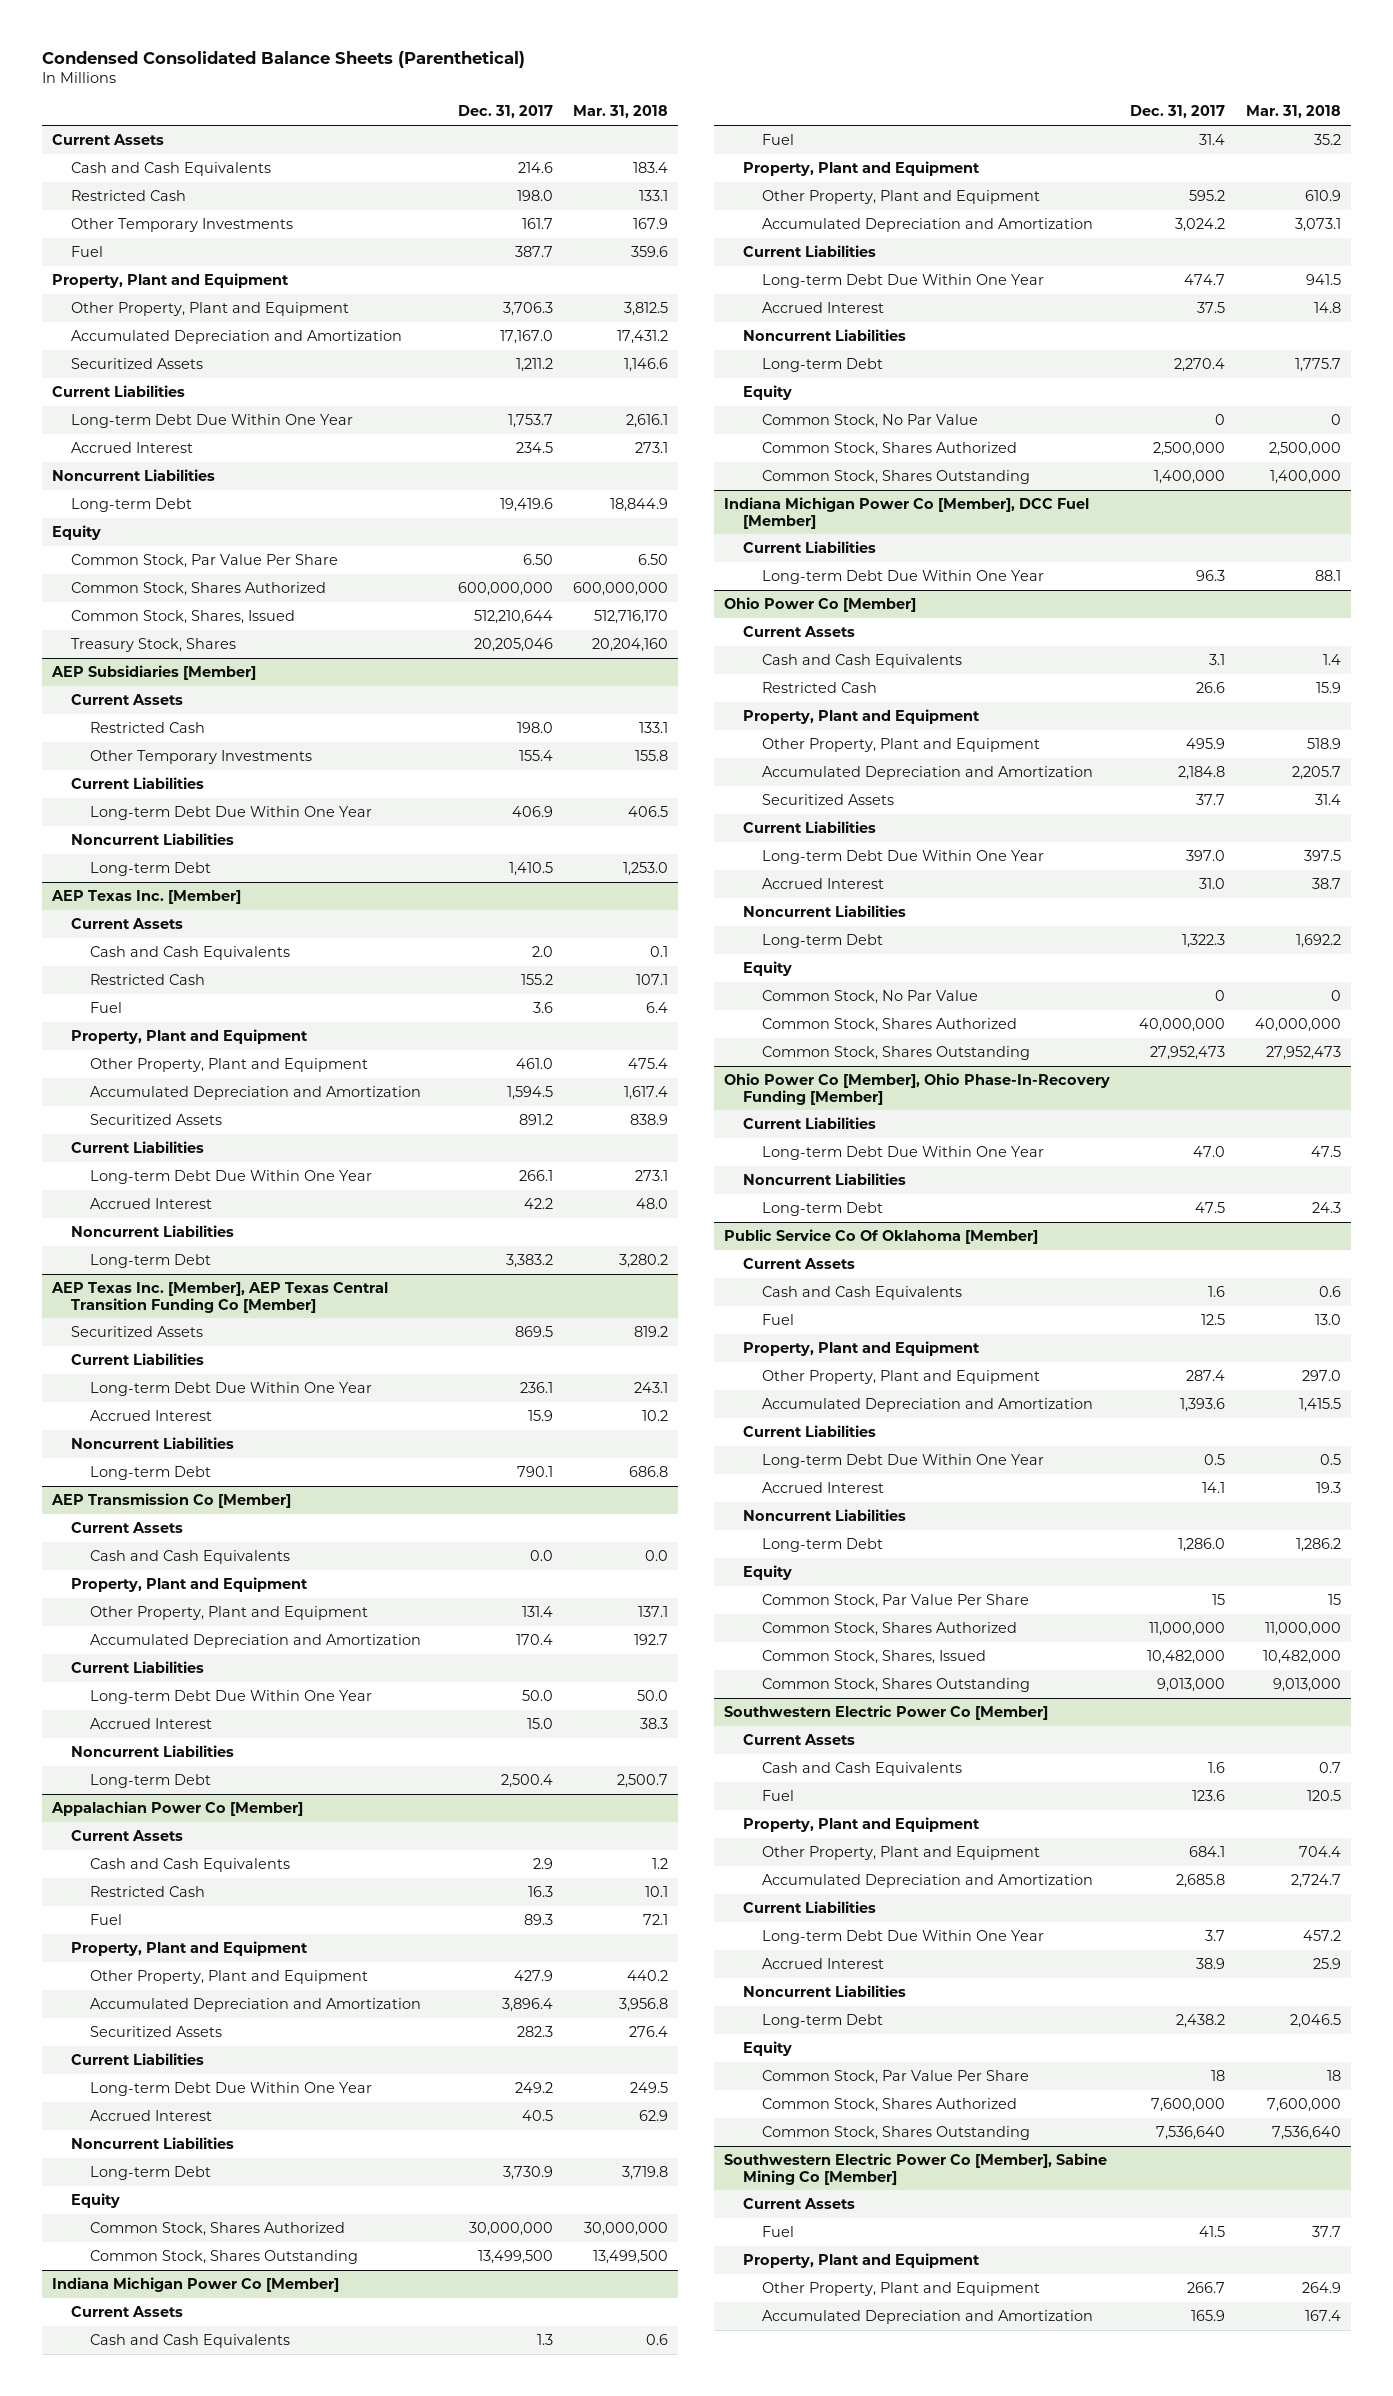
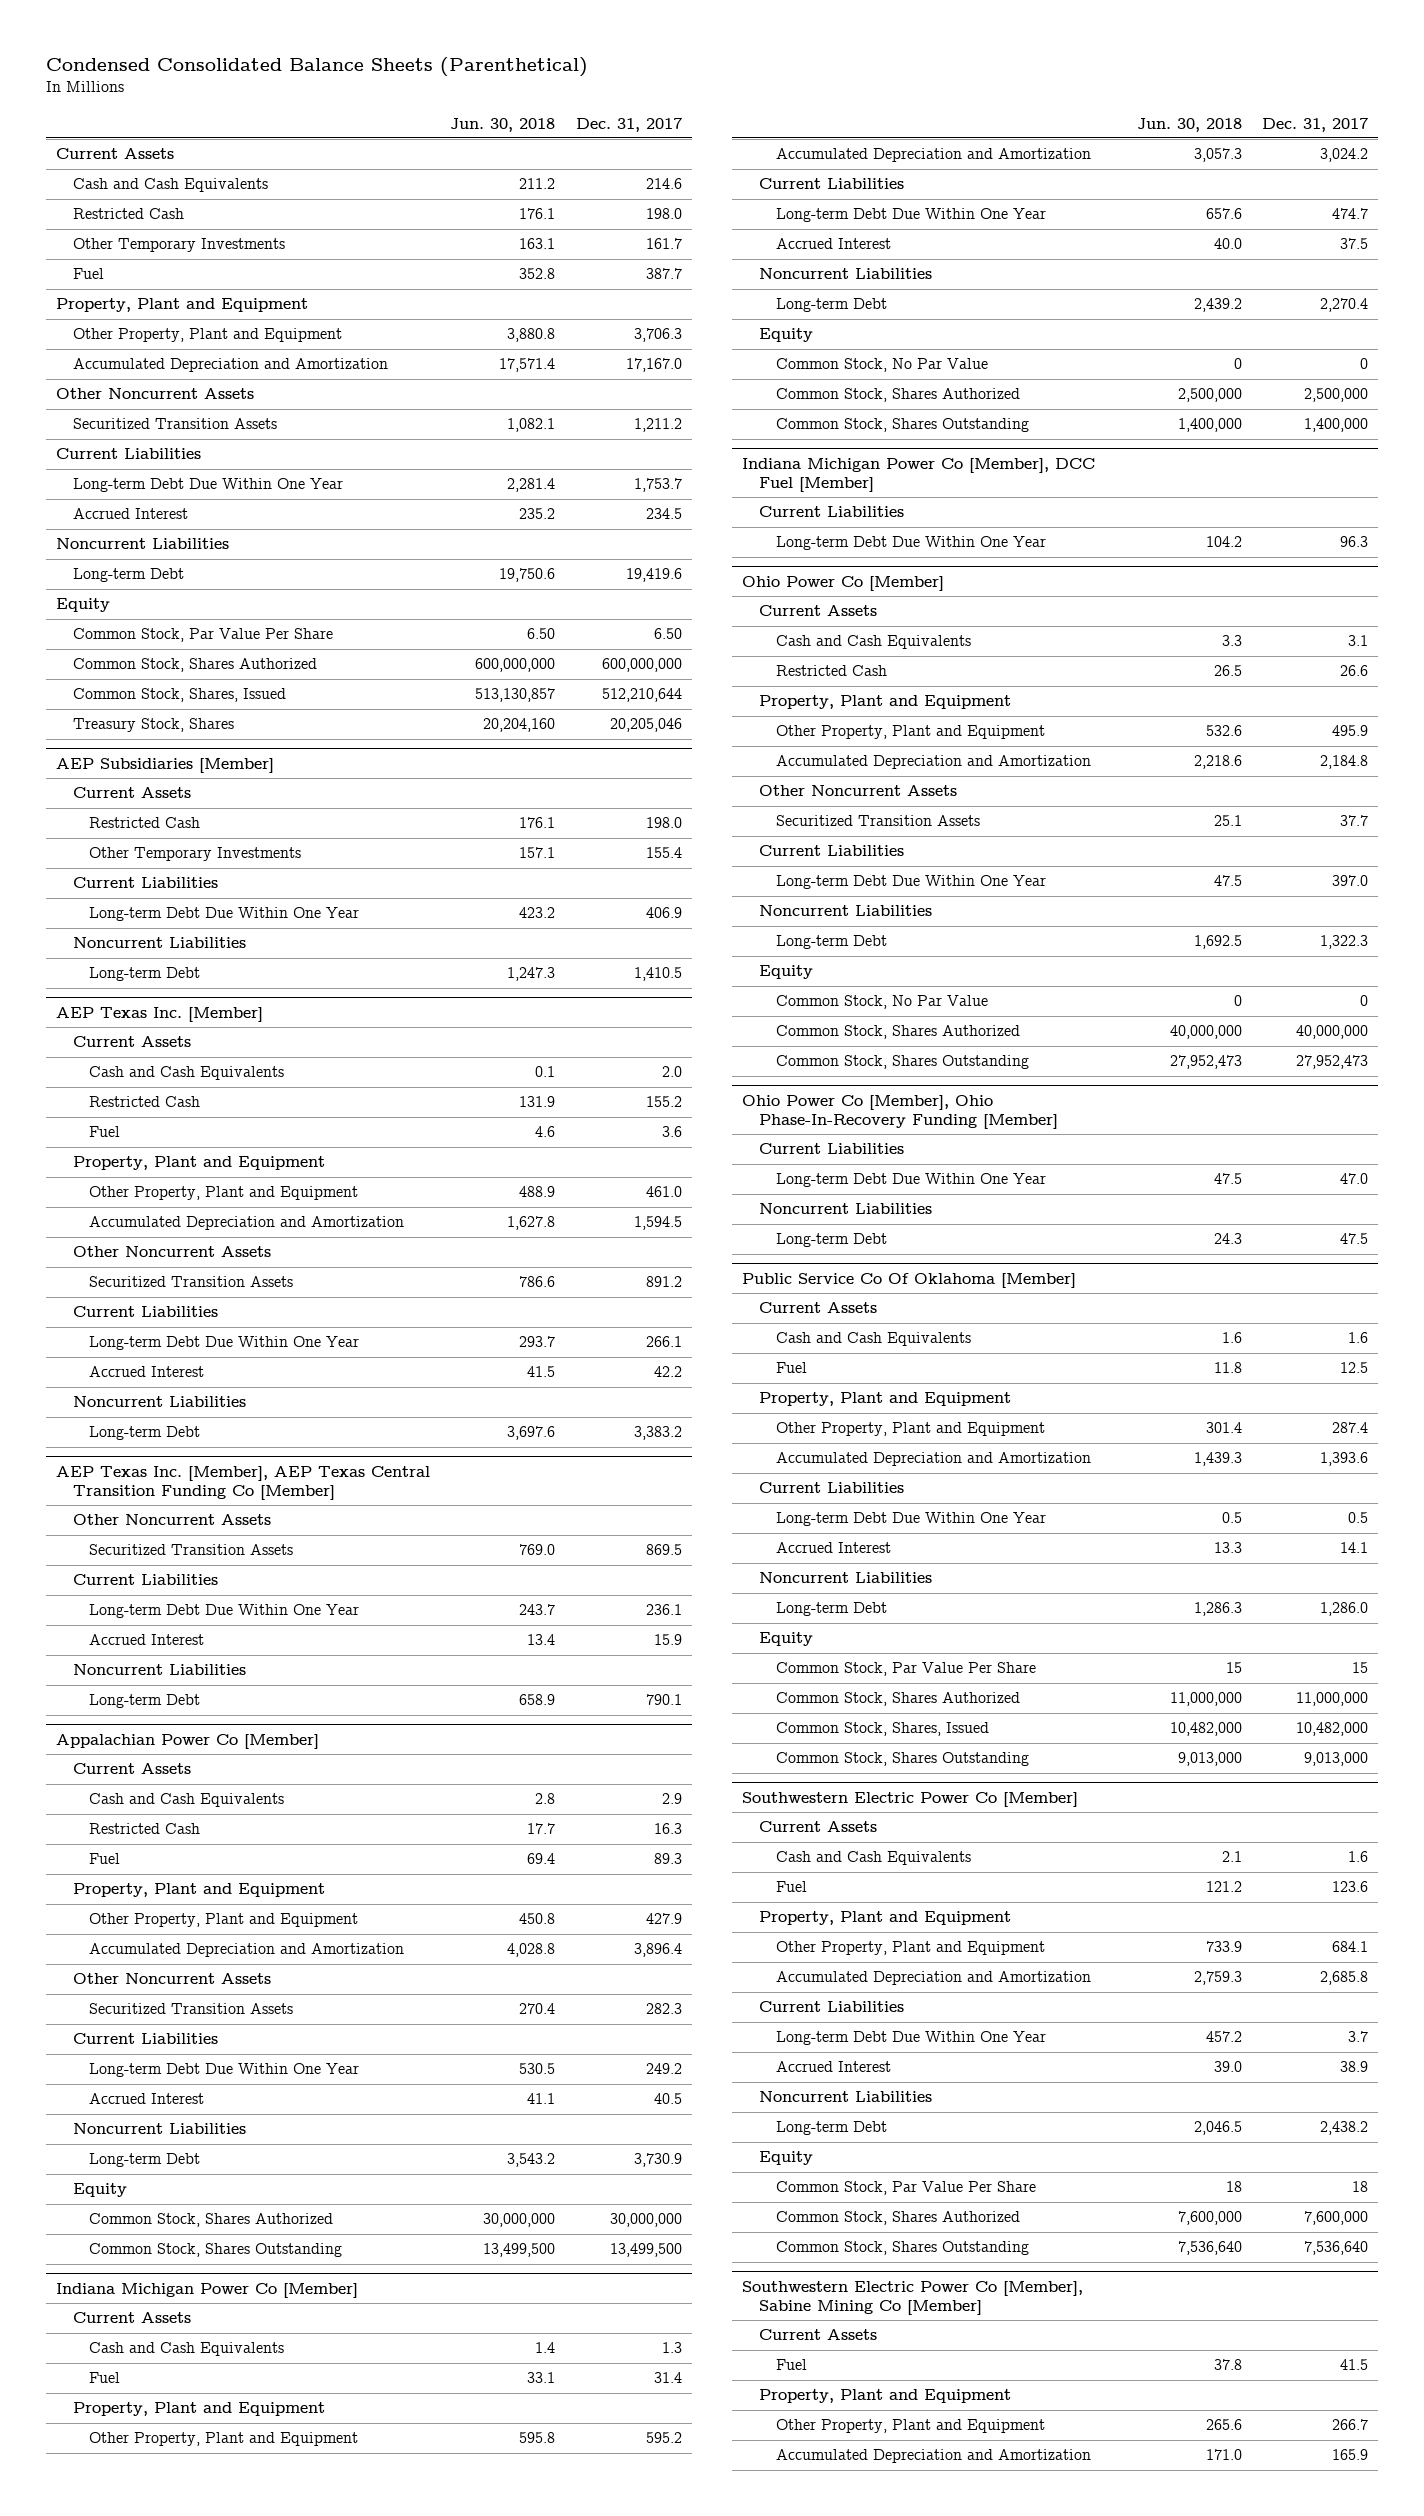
- | Dec. 31, 2017 | Mar. 31, 2018
+ | Jun. 30, 2018 | Dec. 31, 2017
- Securitized Assets | 1,211.2 | 1,146.6
+ Other Noncurrent Assets
+ Securitized Transition Assets | 1,082.1 | 1,211.2
@ AEP Texas Inc. [Member]
- Securitized Assets | 891.2 | 838.9
+ Other Noncurrent Assets
+ Securitized Transition Assets | 786.6 | 891.2
@ AEP Texas Inc. [Member], AEP Texas Central Transition Funding Co [Member]
- Securitized Assets | 869.5 | 819.2
+ Other Noncurrent Assets
+ Securitized Transition Assets | 769.0 | 869.5
- AEP Transmission Co [Member]
- Current Assets
- Cash and Cash Equivalents | 0.0 | 0.0
- Property, Plant and Equipment
- Other Property, Plant and Equipment | 131.4 | 137.1
- Accumulated Depreciation and Amortization | 170.4 | 192.7
- Current Liabilities
- Long-term Debt Due Within One Year | 50.0 | 50.0
- Accrued Interest | 15.0 | 38.3
- Noncurrent Liabilities
- Long-term Debt | 2,500.4 | 2,500.7
@ Appalachian Power Co [Member]
- Securitized Assets | 282.3 | 276.4
+ Other Noncurrent Assets
+ Securitized Transition Assets | 270.4 | 282.3
@ Ohio Power Co [Member]
- Securitized Assets | 37.7 | 31.4
+ Other Noncurrent Assets
+ Securitized Transition Assets | 25.1 | 37.7
- Accrued Interest | 31.0 | 38.7

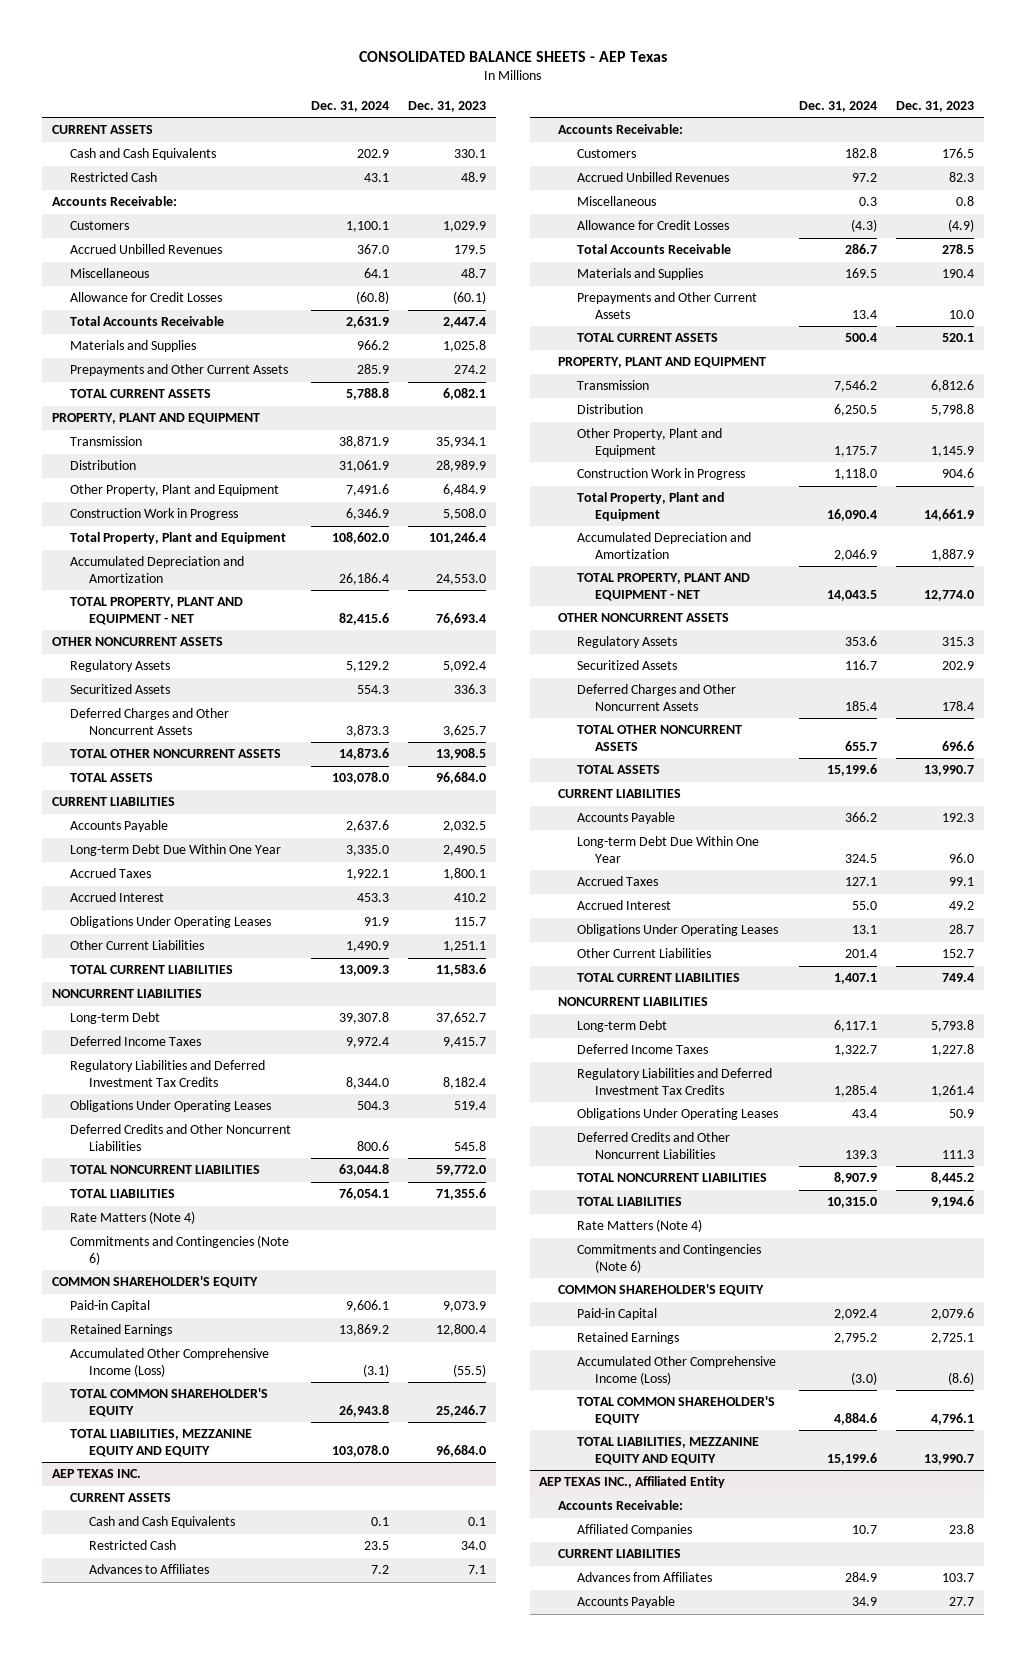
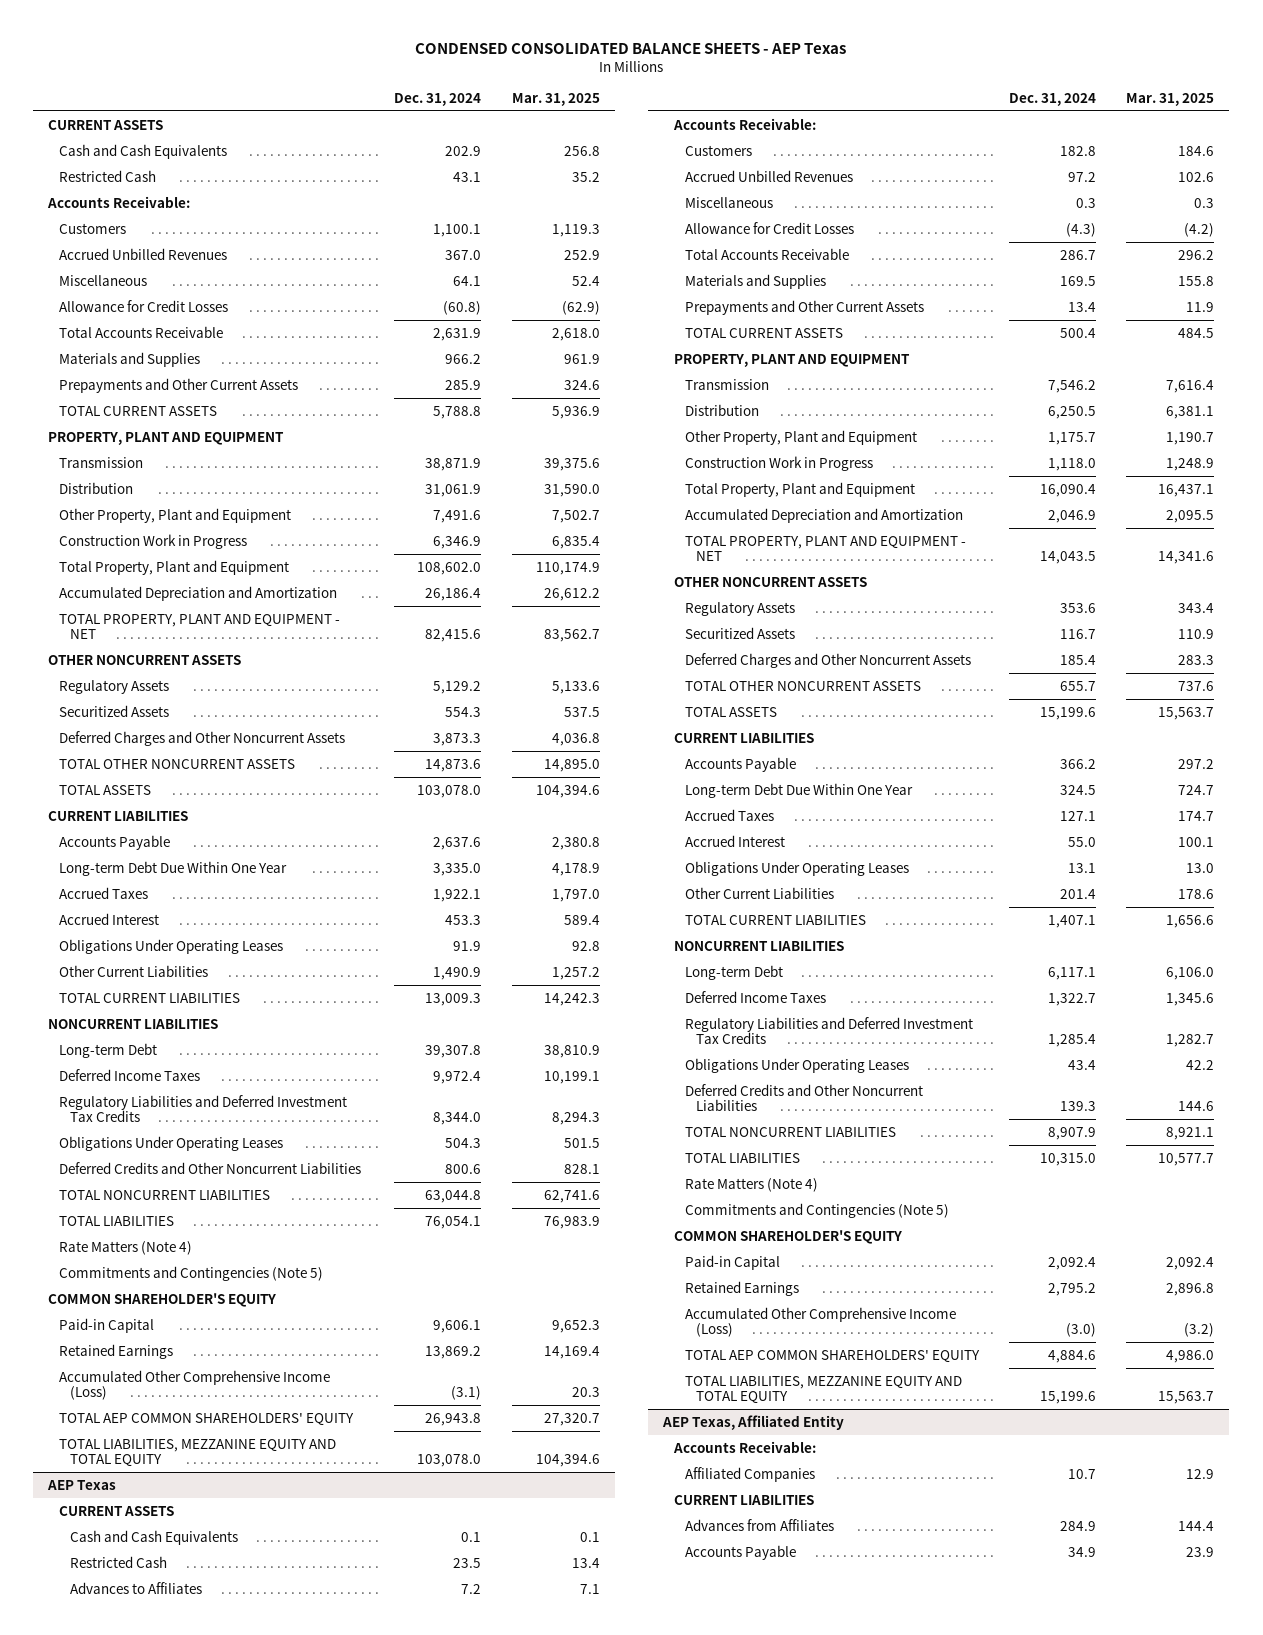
- CONSOLIDATED BALANCE SHEETS - AEP Texas
+ CONDENSED CONSOLIDATED BALANCE SHEETS - AEP Texas
- | Dec. 31, 2024 | Dec. 31, 2023
+ | Dec. 31, 2024 | Mar. 31, 2025
- Commitments and Contingencies (Note 6)
+ Commitments and Contingencies (Note 5)
- TOTAL COMMON SHAREHOLDER'S EQUITY | 26,943.8 | 25,246.7
- TOTAL LIABILITIES, MEZZANINE EQUITY AND EQUITY | 103,078.0 | 96,684.0
- AEP TEXAS INC.
+ TOTAL AEP COMMON SHAREHOLDERS' EQUITY | 26,943.8 | 27,320.7
+ TOTAL LIABILITIES, MEZZANINE EQUITY AND TOTAL EQUITY | 103,078.0 | 104,394.6
+ AEP Texas
- Commitments and Contingencies (Note 6)
+ Commitments and Contingencies (Note 5)
- TOTAL COMMON SHAREHOLDER'S EQUITY | 4,884.6 | 4,796.1
- TOTAL LIABILITIES, MEZZANINE EQUITY AND EQUITY | 15,199.6 | 13,990.7
- AEP TEXAS INC., Affiliated Entity
+ TOTAL AEP COMMON SHAREHOLDERS' EQUITY | 4,884.6 | 4,986.0
+ TOTAL LIABILITIES, MEZZANINE EQUITY AND TOTAL EQUITY | 15,199.6 | 15,563.7
+ AEP Texas, Affiliated Entity

